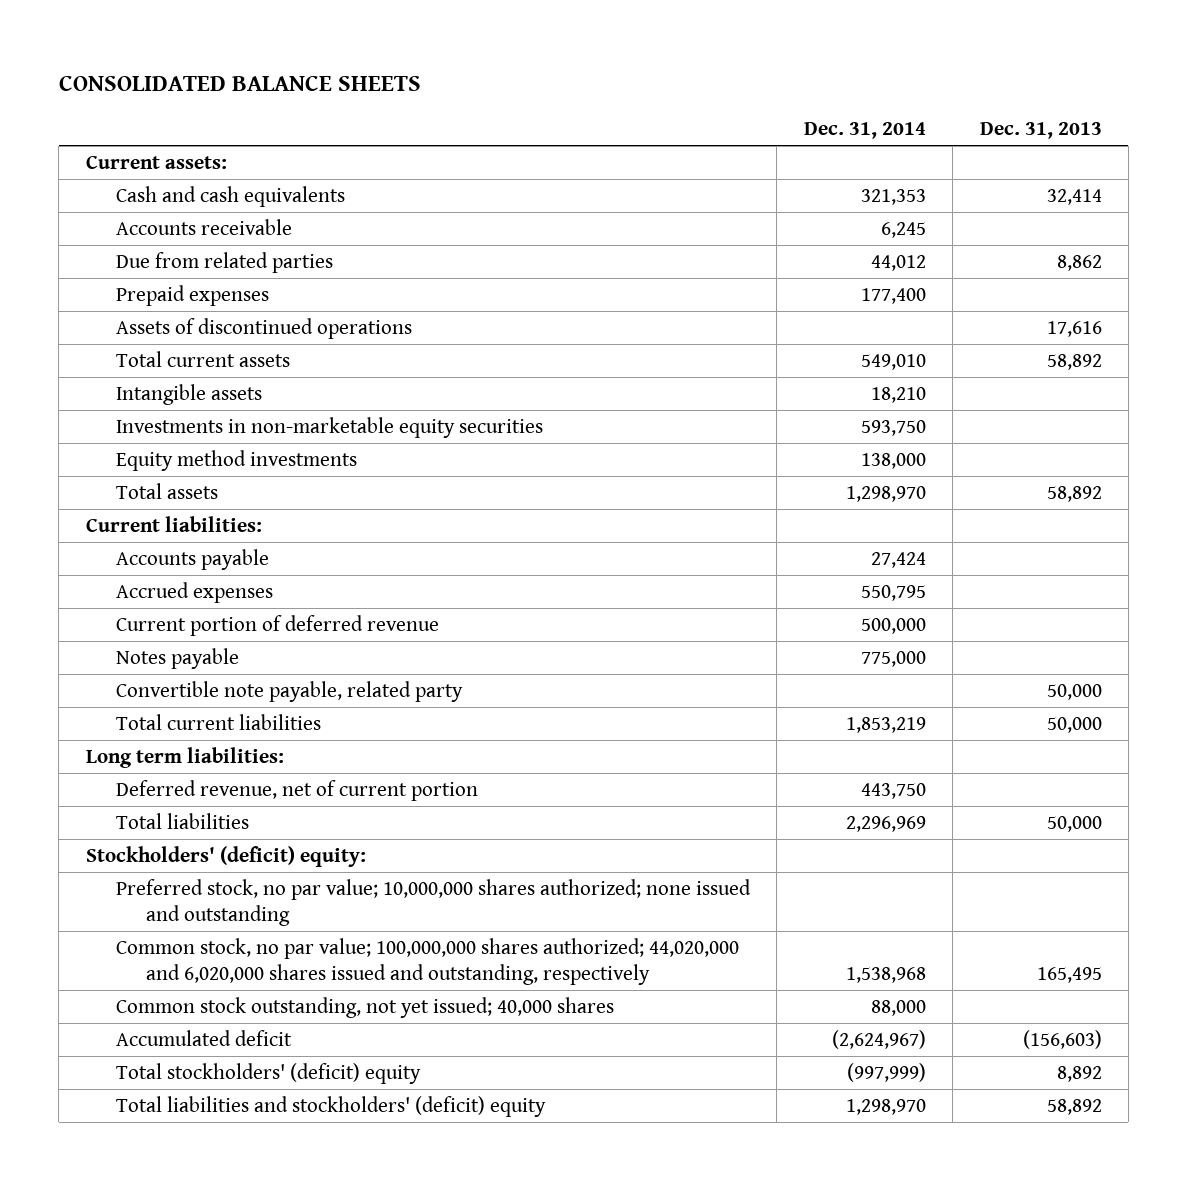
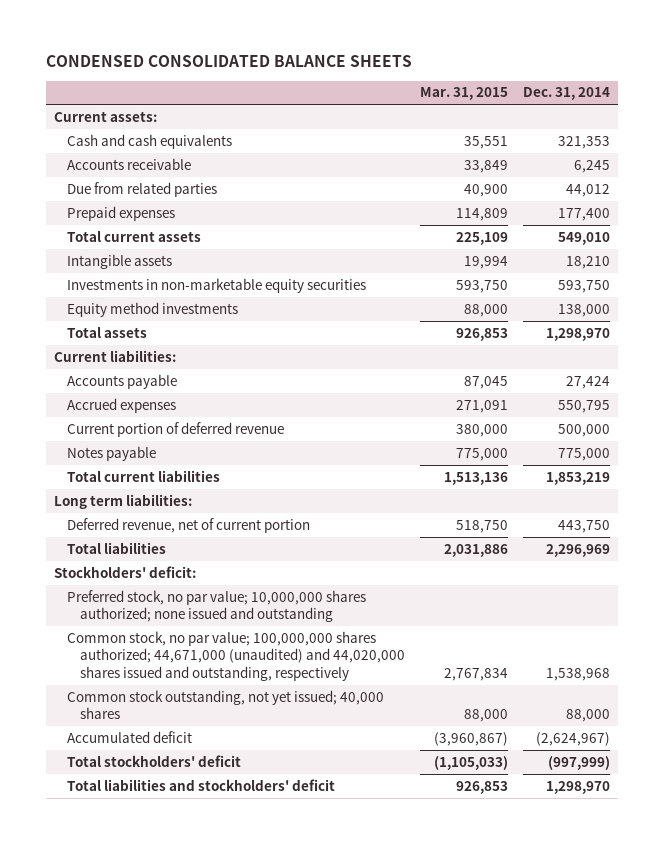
- CONSOLIDATED BALANCE SHEETS
+ CONDENSED CONSOLIDATED BALANCE SHEETS
- | Dec. 31, 2014 | Dec. 31, 2013
+ | Mar. 31, 2015 | Dec. 31, 2014
- Assets of discontinued operations | | 17,616
- Convertible note payable, related party | | 50,000
- Stockholders' (deficit) equity:
+ Stockholders' deficit:
- Common stock, no par value; 100,000,000 shares authorized; 44,020,000 and 6,020,000 shares issued and outstanding, respectively | 1,538,968 | 165,495
+ Common stock, no par value; 100,000,000 shares authorized; 44,671,000 (unaudited) and 44,020,000 shares issued and outstanding, respectively | 2,767,834 | 1,538,968
- Total stockholders' (deficit) equity | (997,999) | 8,892
- Total liabilities and stockholders' (deficit) equity | 1,298,970 | 58,892
+ Total stockholders' deficit | (1,105,033) | (997,999)
+ Total liabilities and stockholders' deficit | 926,853 | 1,298,970

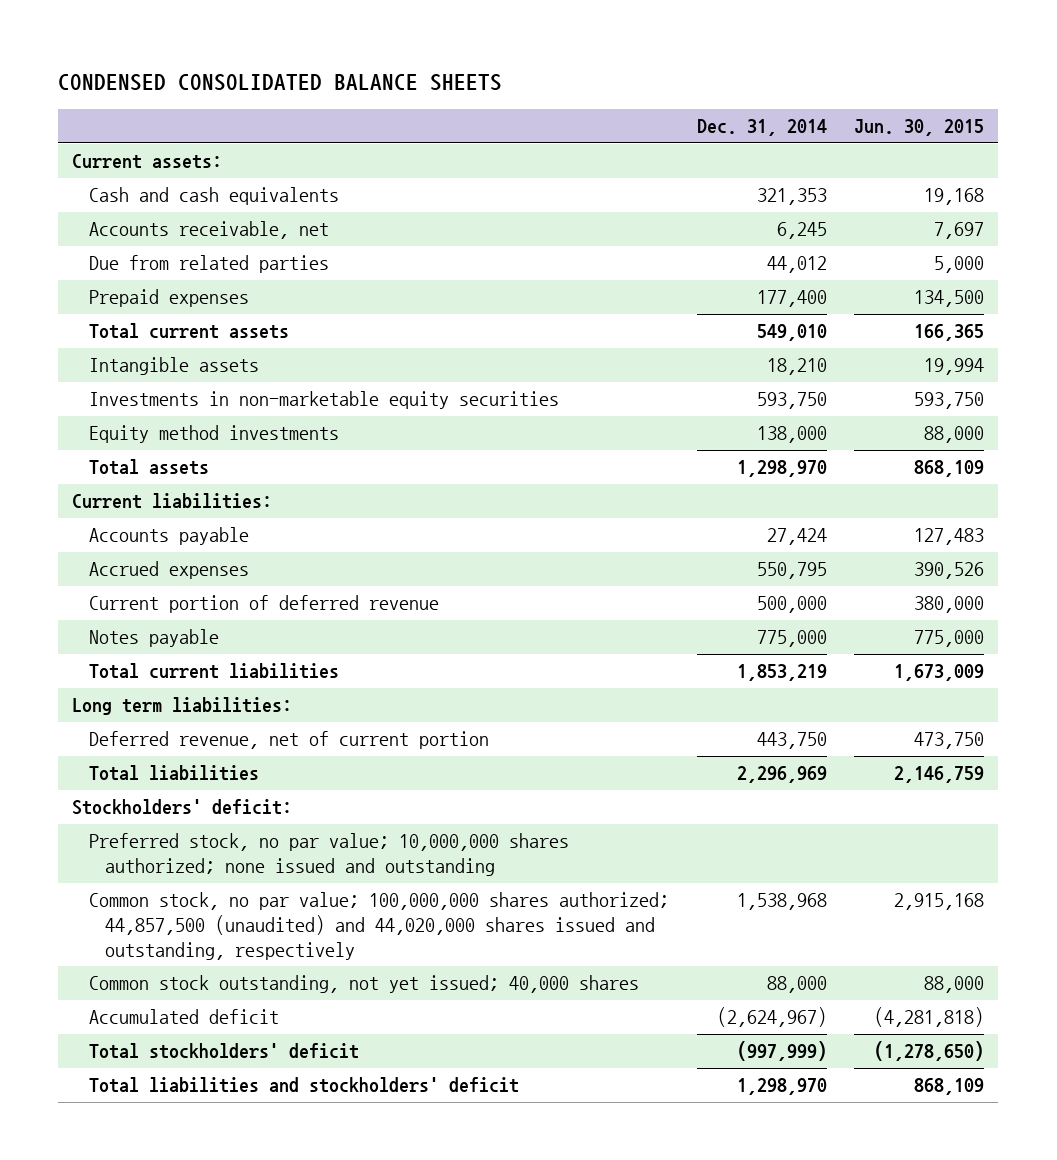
- | Mar. 31, 2015 | Dec. 31, 2014
+ | Dec. 31, 2014 | Jun. 30, 2015
- Accounts receivable | 33,849 | 6,245
+ Accounts receivable, net | 6,245 | 7,697
- Common stock, no par value; 100,000,000 shares authorized; 44,671,000 (unaudited) and 44,020,000 shares issued and outstanding, respectively | 2,767,834 | 1,538,968
+ Common stock, no par value; 100,000,000 shares authorized; 44,857,500 (unaudited) and 44,020,000 shares issued and outstanding, respectively | 1,538,968 | 2,915,168

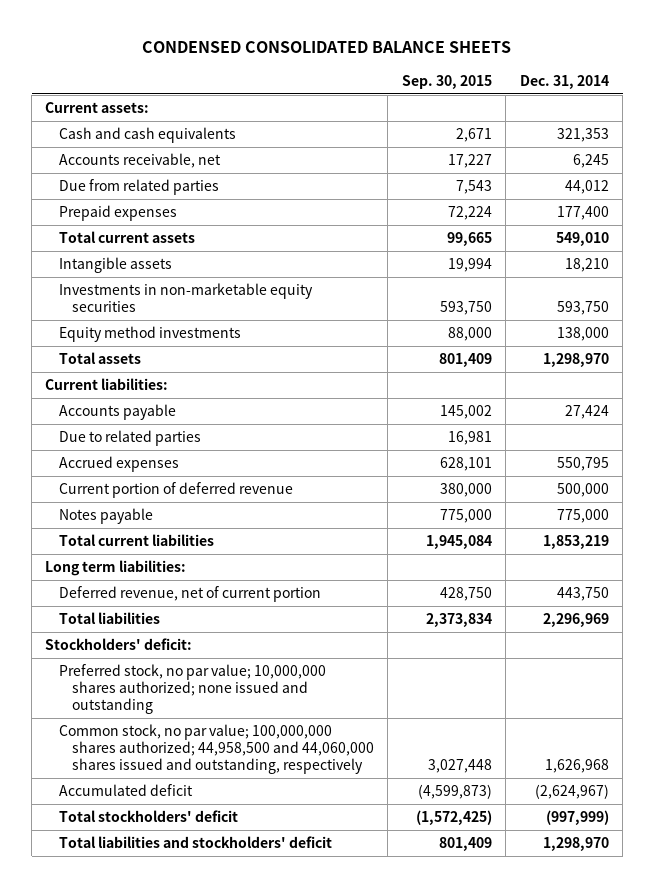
- | Dec. 31, 2014 | Jun. 30, 2015
+ | Sep. 30, 2015 | Dec. 31, 2014
+ Due to related parties | 16,981 |
- Common stock, no par value; 100,000,000 shares authorized; 44,857,500 (unaudited) and 44,020,000 shares issued and outstanding, respectively | 1,538,968 | 2,915,168
- Common stock outstanding, not yet issued; 40,000 shares | 88,000 | 88,000
+ Common stock, no par value; 100,000,000 shares authorized; 44,958,500 and 44,060,000 shares issued and outstanding, respectively | 3,027,448 | 1,626,968

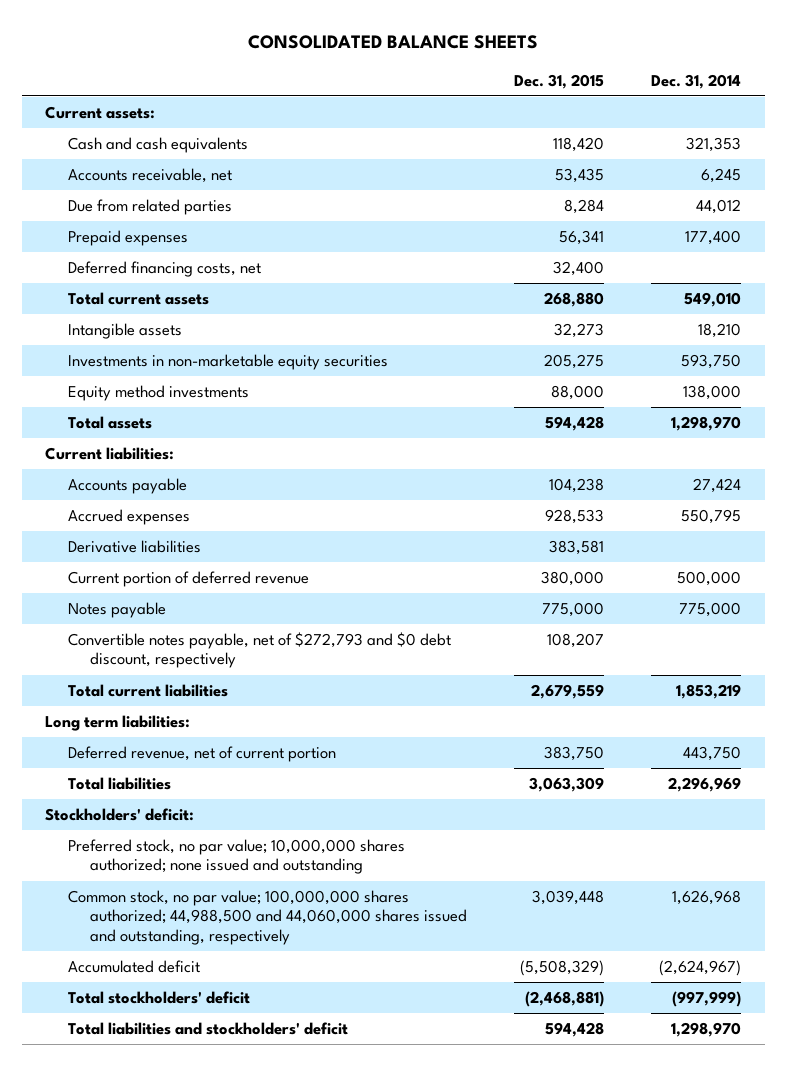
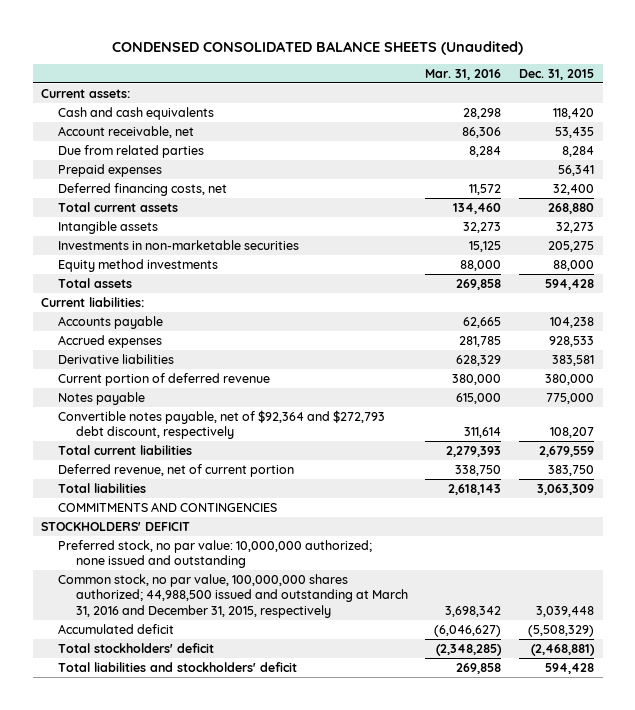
- CONSOLIDATED BALANCE SHEETS
+ CONDENSED CONSOLIDATED BALANCE SHEETS (Unaudited)
- | Dec. 31, 2015 | Dec. 31, 2014
+ | Mar. 31, 2016 | Dec. 31, 2015
- Accounts receivable, net | 53,435 | 6,245
+ Account receivable, net | 86,306 | 53,435
- Investments in non-marketable equity securities | 205,275 | 593,750
+ Investments in non-marketable securities | 15,125 | 205,275
- Convertible notes payable, net of $272,793 and $0 debt discount, respectively | 108,207 |
+ Convertible notes payable, net of $92,364 and $272,793 debt discount, respectively | 311,614 | 108,207
- Long term liabilities:
- Stockholders' deficit:
- Preferred stock, no par value; 10,000,000 shares authorized; none issued and outstanding
- Common stock, no par value; 100,000,000 shares authorized; 44,988,500 and 44,060,000 shares issued and outstanding, respectively | 3,039,448 | 1,626,968
+ COMMITMENTS AND CONTINGENCIES
+ STOCKHOLDERS' DEFICIT
+ Preferred stock, no par value: 10,000,000 authorized; none issued and outstanding
+ Common stock, no par value, 100,000,000 shares authorized; 44,988,500 issued and outstanding at March 31, 2016 and December 31, 2015, respectively | 3,698,342 | 3,039,448

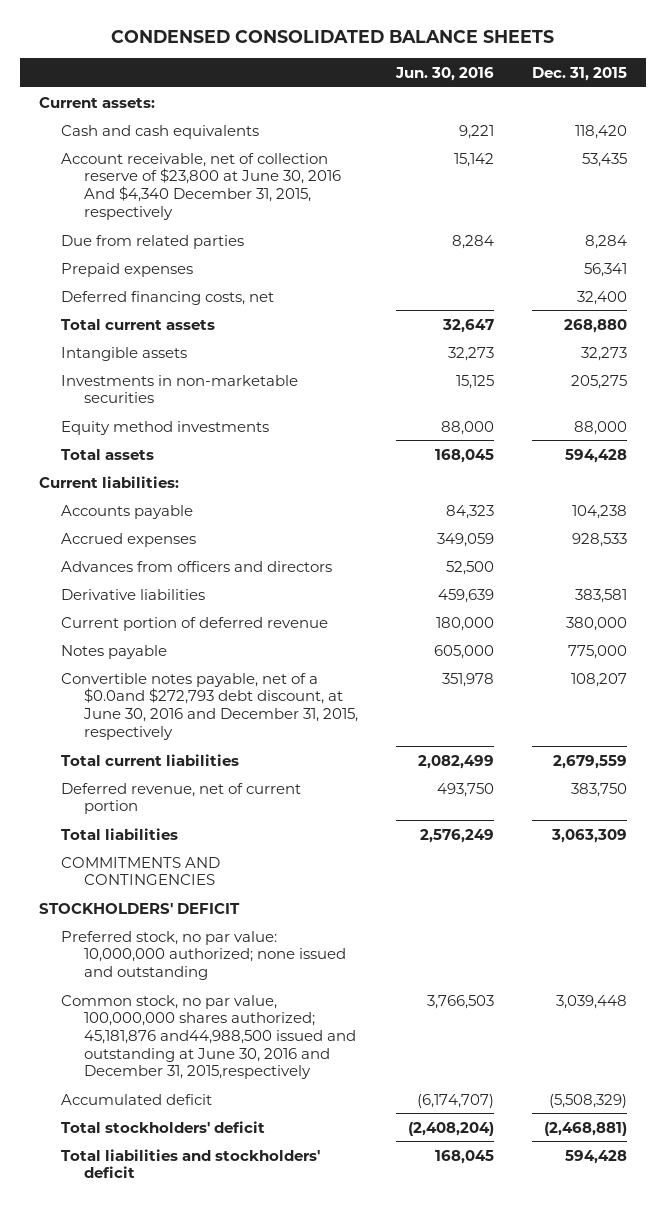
- CONDENSED CONSOLIDATED BALANCE SHEETS (Unaudited)
+ CONDENSED CONSOLIDATED BALANCE SHEETS
- | Mar. 31, 2016 | Dec. 31, 2015
+ | Jun. 30, 2016 | Dec. 31, 2015
- Account receivable, net | 86,306 | 53,435
+ Account receivable, net of collection reserve of $23,800 at June 30, 2016 And $4,340 December 31, 2015, respectively | 15,142 | 53,435
+ Advances from officers and directors | 52,500 |
- Convertible notes payable, net of $92,364 and $272,793 debt discount, respectively | 311,614 | 108,207
+ Convertible notes payable, net of a $0.0and $272,793 debt discount, at June 30, 2016 and December 31, 2015, respectively | 351,978 | 108,207
- Common stock, no par value, 100,000,000 shares authorized; 44,988,500 issued and outstanding at March 31, 2016 and December 31, 2015, respectively | 3,698,342 | 3,039,448
+ Common stock, no par value, 100,000,000 shares authorized; 45,181,876 and44,988,500 issued and outstanding at June 30, 2016 and December 31, 2015,respectively | 3,766,503 | 3,039,448

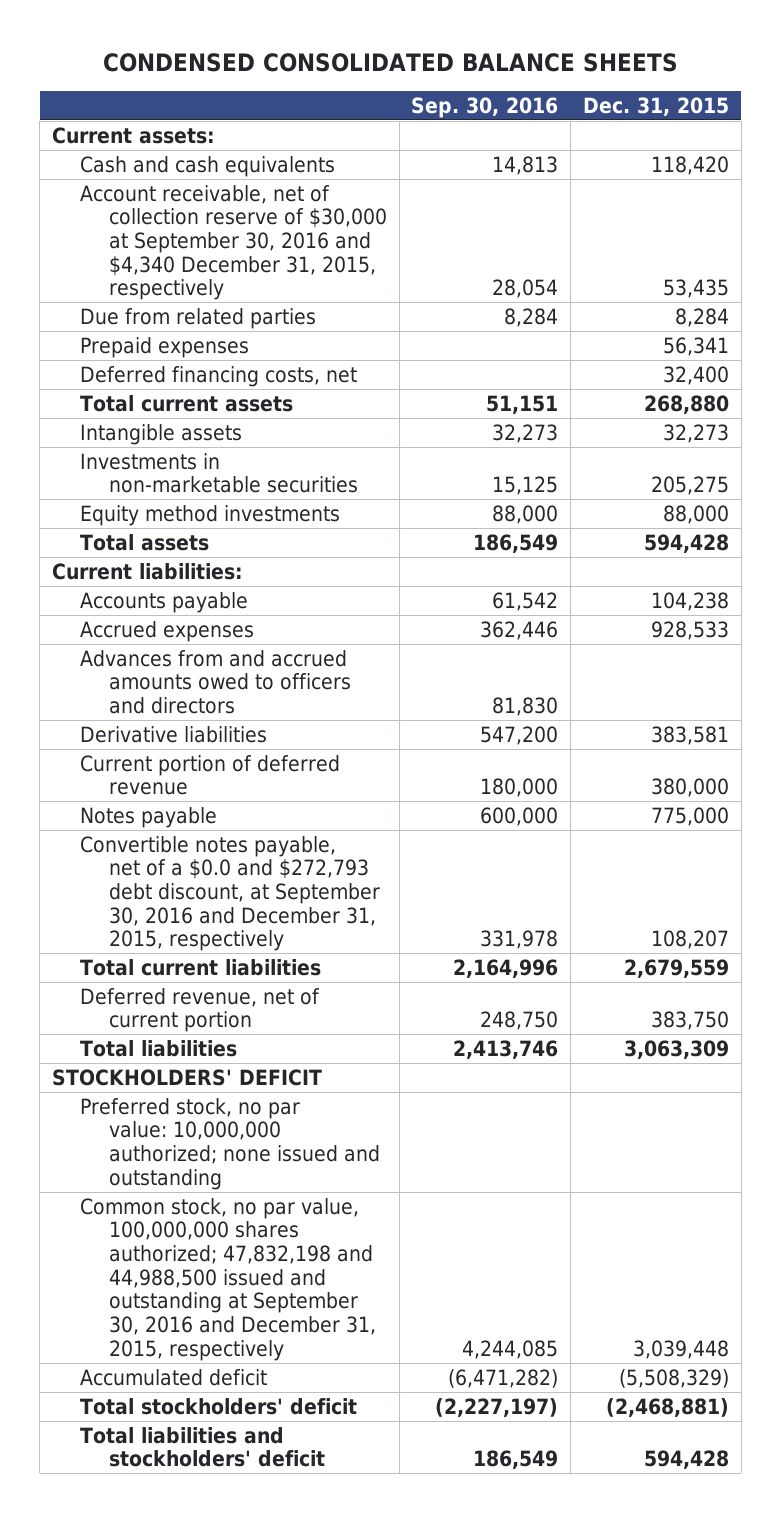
- | Jun. 30, 2016 | Dec. 31, 2015
+ | Sep. 30, 2016 | Dec. 31, 2015
- Account receivable, net of collection reserve of $23,800 at June 30, 2016 And $4,340 December 31, 2015, respectively | 15,142 | 53,435
+ Account receivable, net of collection reserve of $30,000 at September 30, 2016 and $4,340 December 31, 2015, respectively | 28,054 | 53,435
- Advances from officers and directors | 52,500 |
+ Advances from and accrued amounts owed to officers and directors | 81,830 |
- Convertible notes payable, net of a $0.0and $272,793 debt discount, at June 30, 2016 and December 31, 2015, respectively | 351,978 | 108,207
+ Convertible notes payable, net of a $0.0 and $272,793 debt discount, at September 30, 2016 and December 31, 2015, respectively | 331,978 | 108,207
- COMMITMENTS AND CONTINGENCIES
- Common stock, no par value, 100,000,000 shares authorized; 45,181,876 and44,988,500 issued and outstanding at June 30, 2016 and December 31, 2015,respectively | 3,766,503 | 3,039,448
+ Common stock, no par value, 100,000,000 shares authorized; 47,832,198 and 44,988,500 issued and outstanding at September 30, 2016 and December 31, 2015, respectively | 4,244,085 | 3,039,448

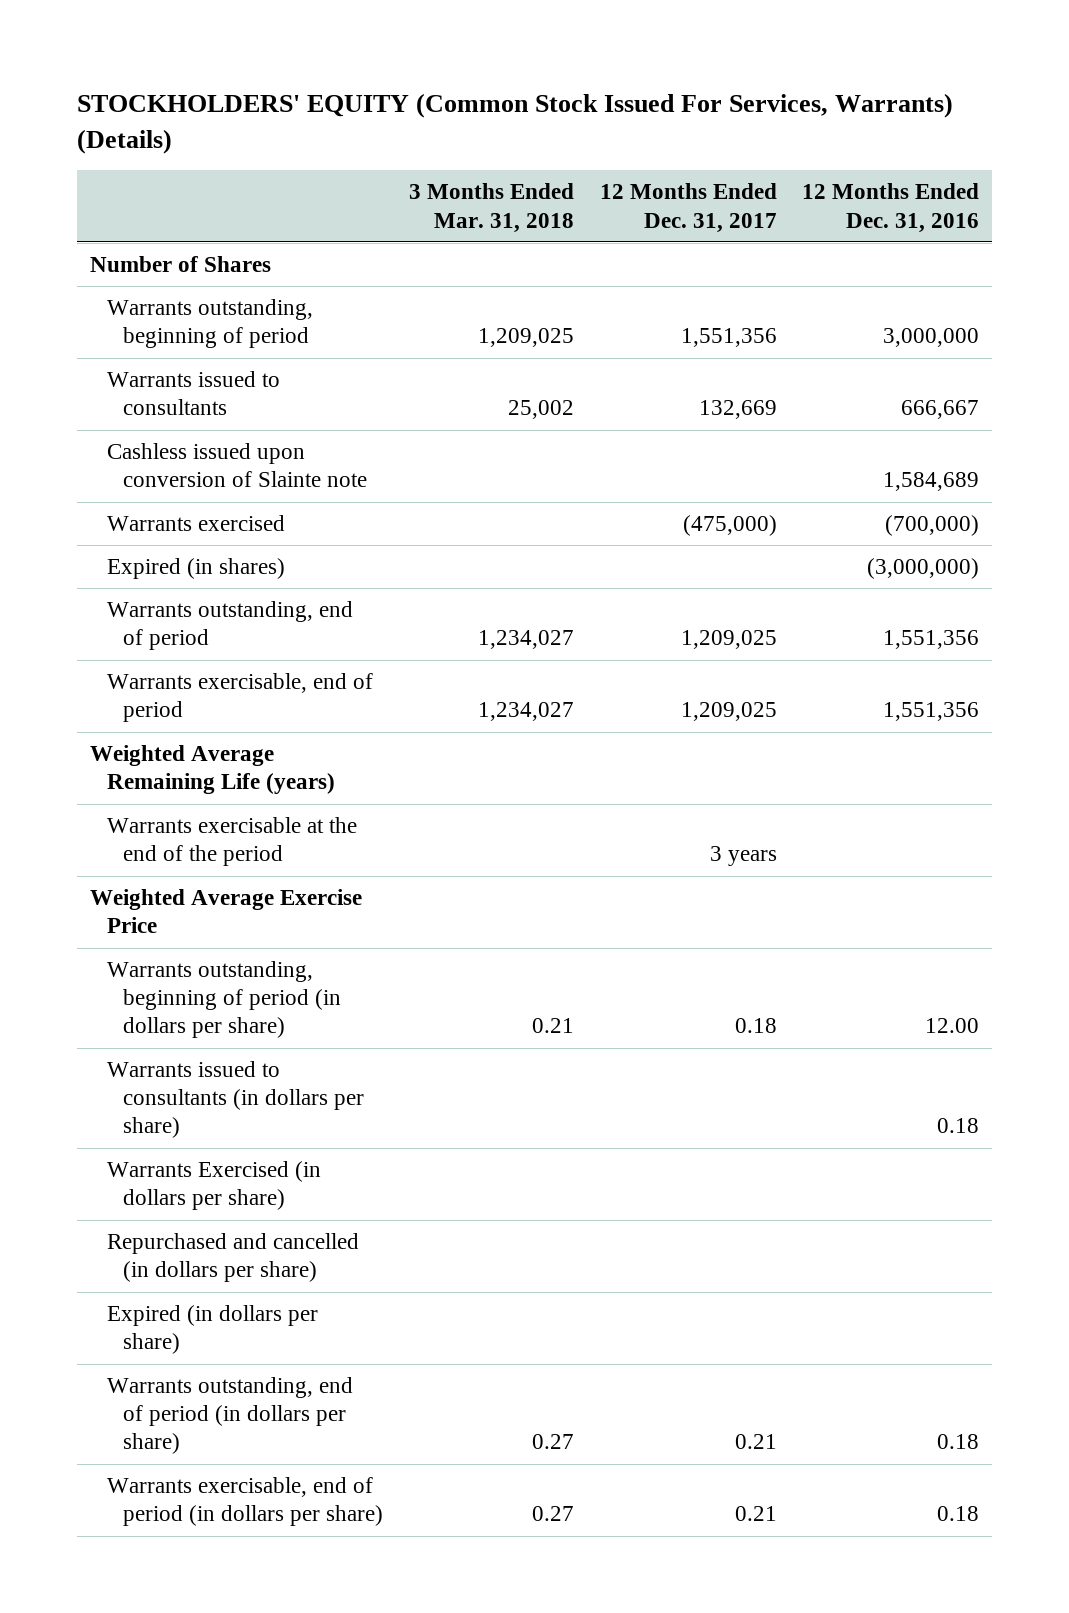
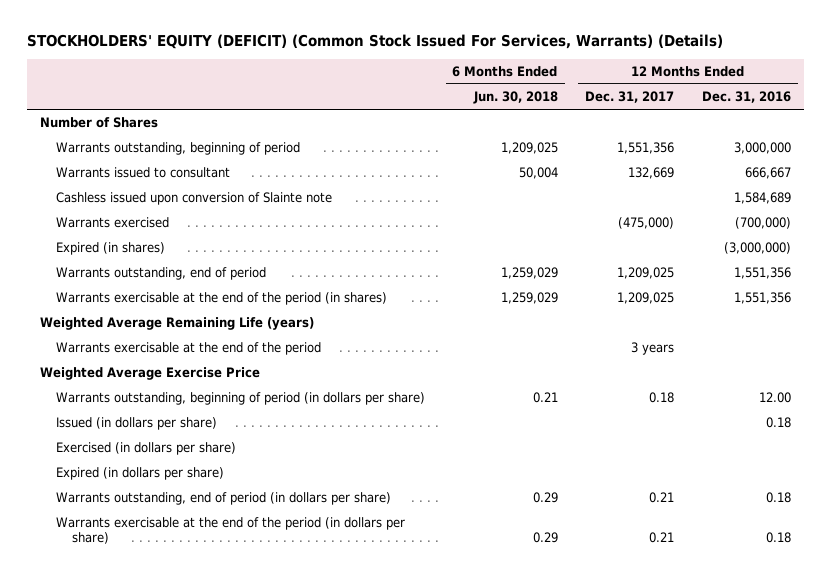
- STOCKHOLDERS' EQUITY (Common Stock Issued For Services, Warrants) (Details)
+ STOCKHOLDERS' EQUITY (DEFICIT) (Common Stock Issued For Services, Warrants) (Details)
- | 3 Months Ended Mar. 31, 2018 | 12 Months Ended Dec. 31, 2017 | 12 Months Ended Dec. 31, 2016
+ | 6 Months Ended Jun. 30, 2018 | 12 Months Ended Dec. 31, 2017 | 12 Months Ended Dec. 31, 2016
- Warrants issued to consultants | 25,002 | 132,669 | 666,667
+ Warrants issued to consultant | 50,004 | 132,669 | 666,667
- Warrants exercisable, end of period | 1,234,027 | 1,209,025 | 1,551,356
+ Warrants exercisable at the end of the period (in shares) | 1,259,029 | 1,209,025 | 1,551,356
- Warrants issued to consultants (in dollars per share) | | | 0.18
- Warrants Exercised (in dollars per share)
- Repurchased and cancelled (in dollars per share)
+ Issued (in dollars per share) | | | 0.18
+ Exercised (in dollars per share)
- Warrants exercisable, end of period (in dollars per share) | 0.27 | 0.21 | 0.18
+ Warrants exercisable at the end of the period (in dollars per share) | 0.29 | 0.21 | 0.18

